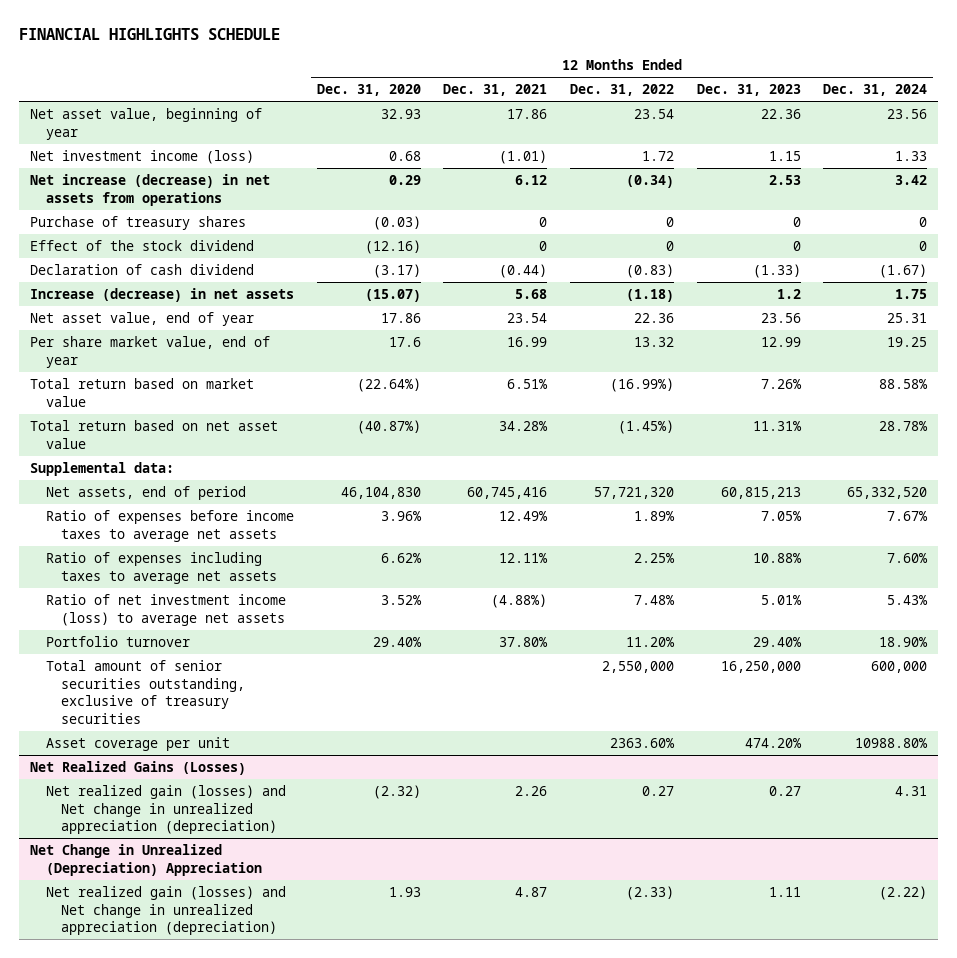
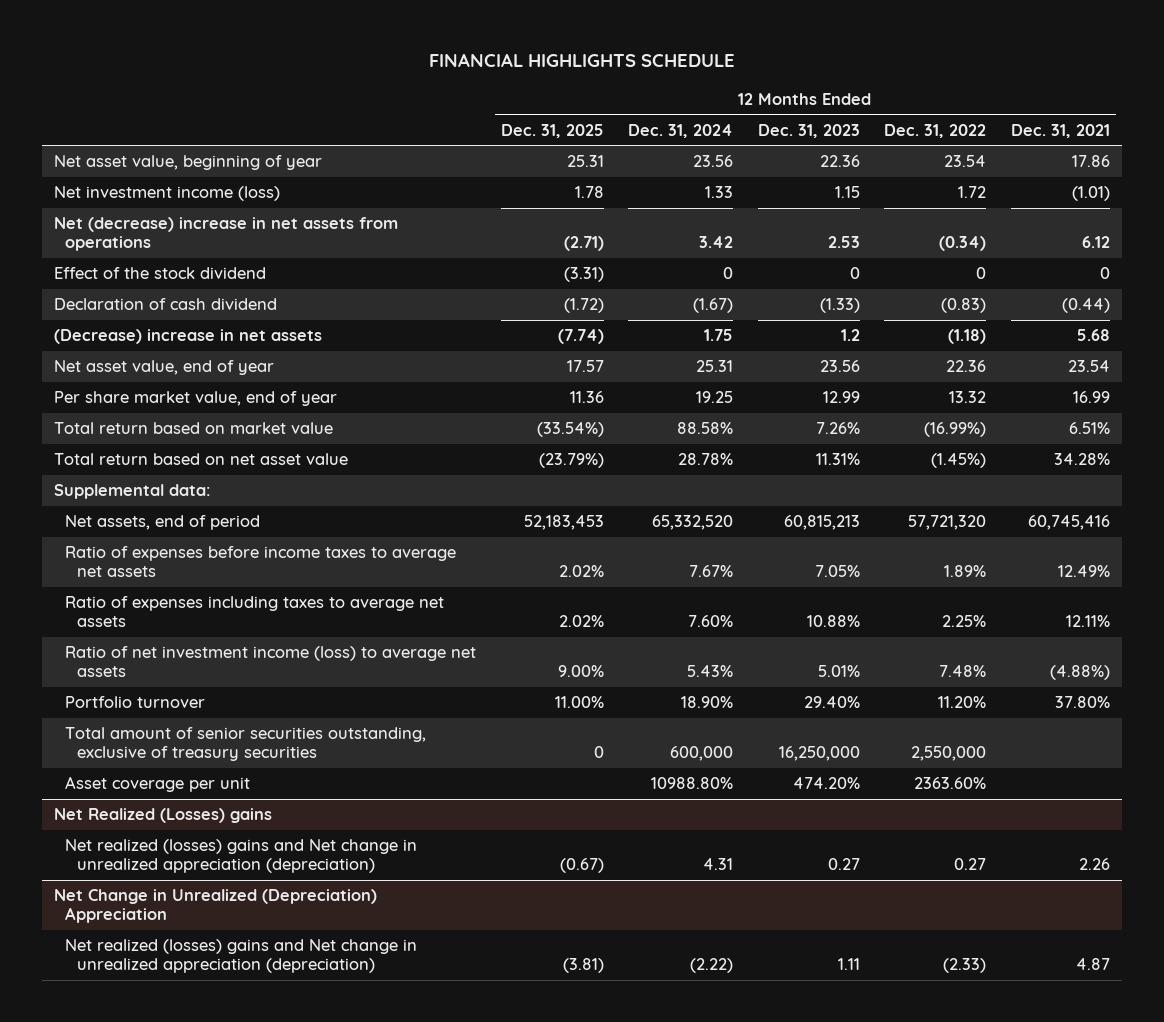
- | 12 Months Ended Dec. 31, 2020 | 12 Months Ended Dec. 31, 2021 | 12 Months Ended Dec. 31, 2022 | 12 Months Ended Dec. 31, 2023 | 12 Months Ended Dec. 31, 2024
+ | 12 Months Ended Dec. 31, 2025 | 12 Months Ended Dec. 31, 2024 | 12 Months Ended Dec. 31, 2023 | 12 Months Ended Dec. 31, 2022 | 12 Months Ended Dec. 31, 2021
- Net increase (decrease) in net assets from operations | 0.29 | 6.12 | (0.34) | 2.53 | 3.42
- Purchase of treasury shares | (0.03) | 0 | 0 | 0 | 0
+ Net (decrease) increase in net assets from operations | (2.71) | 3.42 | 2.53 | (0.34) | 6.12
- Increase (decrease) in net assets | (15.07) | 5.68 | (1.18) | 1.2 | 1.75
+ (Decrease) increase in net assets | (7.74) | 1.75 | 1.2 | (1.18) | 5.68
- Net Realized Gains (Losses)
- Net realized gain (losses) and Net change in unrealized appreciation (depreciation) | (2.32) | 2.26 | 0.27 | 0.27 | 4.31
+ Net Realized (Losses) gains
+ Net realized (losses) gains and Net change in unrealized appreciation (depreciation) | (0.67) | 4.31 | 0.27 | 0.27 | 2.26
@ Net Change in Unrealized (Depreciation) Appreciation
- Net realized gain (losses) and Net change in unrealized appreciation (depreciation) | 1.93 | 4.87 | (2.33) | 1.11 | (2.22)
+ Net realized (losses) gains and Net change in unrealized appreciation (depreciation) | (3.81) | (2.22) | 1.11 | (2.33) | 4.87

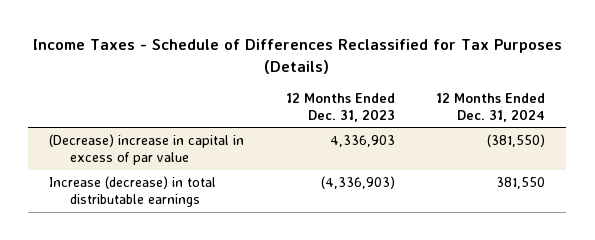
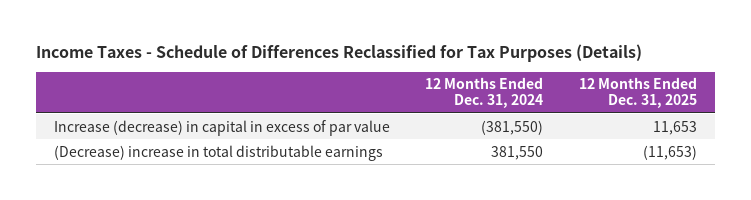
- | 12 Months Ended Dec. 31, 2023 | 12 Months Ended Dec. 31, 2024
+ | 12 Months Ended Dec. 31, 2024 | 12 Months Ended Dec. 31, 2025
- (Decrease) increase in capital in excess of par value | 4,336,903 | (381,550)
- Increase (decrease) in total distributable earnings | (4,336,903) | 381,550
+ Increase (decrease) in capital in excess of par value | (381,550) | 11,653
+ (Decrease) increase in total distributable earnings | 381,550 | (11,653)

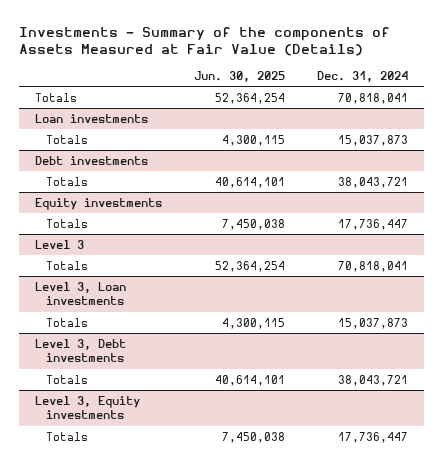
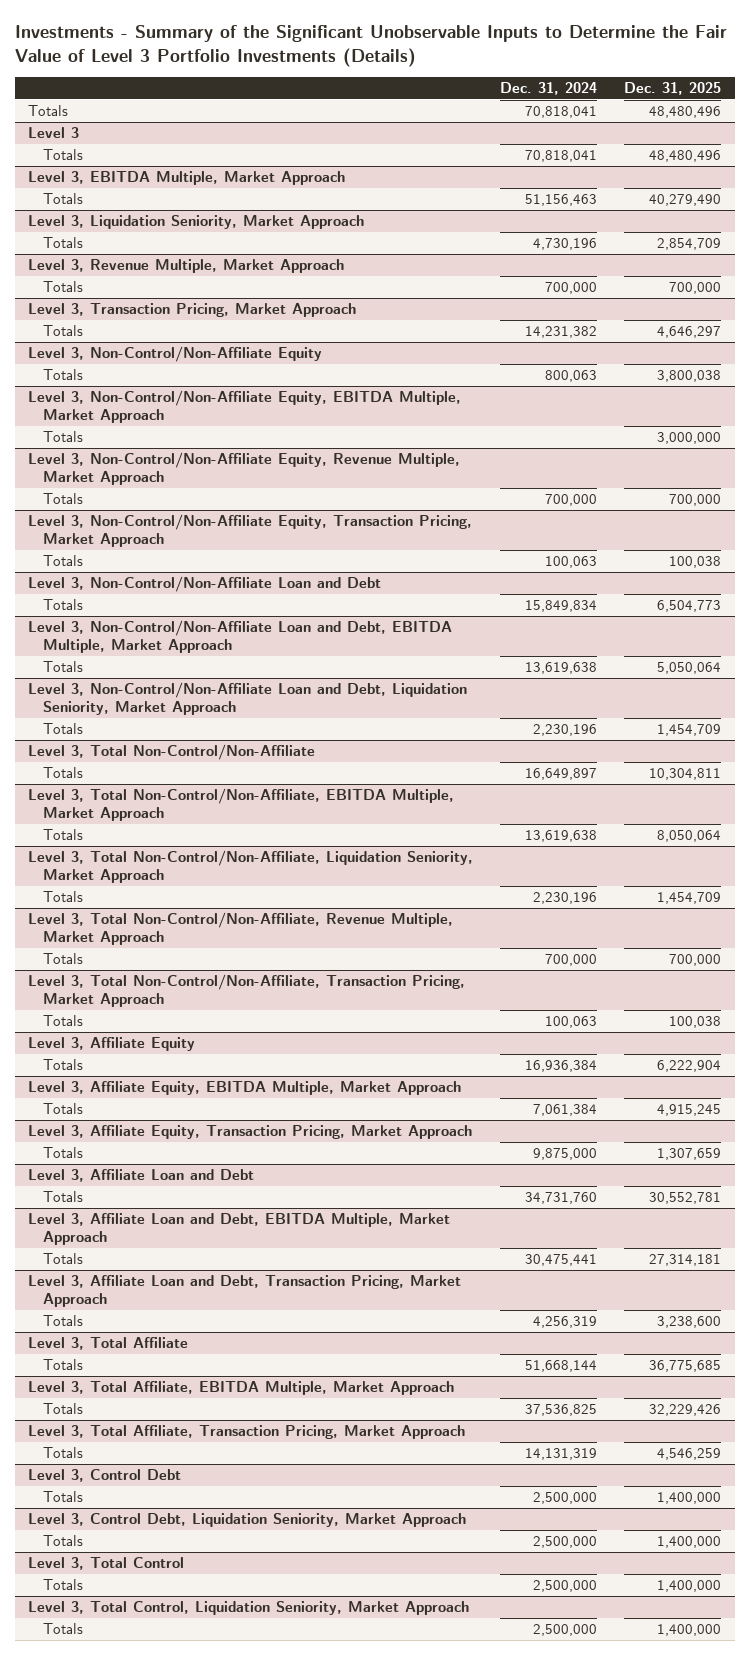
- Investments - Summary of the components of Assets Measured at Fair Value (Details)
+ Investments - Summary of the Significant Unobservable Inputs to Determine the Fair Value of Level 3 Portfolio Investments (Details)
- | Jun. 30, 2025 | Dec. 31, 2024
+ | Dec. 31, 2024 | Dec. 31, 2025
- Loan investments
- Totals | 4,300,115 | 15,037,873
- Debt investments
- Totals | 40,614,101 | 38,043,721
- Equity investments
- Totals | 7,450,038 | 17,736,447
- Level 3, Loan investments
- Totals | 4,300,115 | 15,037,873
- Level 3, Debt investments
- Totals | 40,614,101 | 38,043,721
- Level 3, Equity investments
- Totals | 7,450,038 | 17,736,447
+ Level 3, EBITDA Multiple, Market Approach
+ Totals | 51,156,463 | 40,279,490
+ Level 3, Liquidation Seniority, Market Approach
+ Totals | 4,730,196 | 2,854,709
+ Level 3, Revenue Multiple, Market Approach
+ Totals | 700,000 | 700,000
+ Level 3, Transaction Pricing, Market Approach
+ Totals | 14,231,382 | 4,646,297
+ Level 3, Non-Control/Non-Affiliate Equity
+ Totals | 800,063 | 3,800,038
+ Level 3, Non-Control/Non-Affiliate Equity, EBITDA Multiple, Market Approach
+ Totals | | 3,000,000
+ Level 3, Non-Control/Non-Affiliate Equity, Revenue Multiple, Market Approach
+ Totals | 700,000 | 700,000
+ Level 3, Non-Control/Non-Affiliate Equity, Transaction Pricing, Market Approach
+ Totals | 100,063 | 100,038
+ Level 3, Non-Control/Non-Affiliate Loan and Debt
+ Totals | 15,849,834 | 6,504,773
+ Level 3, Non-Control/Non-Affiliate Loan and Debt, EBITDA Multiple, Market Approach
+ Totals | 13,619,638 | 5,050,064
+ Level 3, Non-Control/Non-Affiliate Loan and Debt, Liquidation Seniority, Market Approach
+ Totals | 2,230,196 | 1,454,709
+ Level 3, Total Non-Control/Non-Affiliate
+ Totals | 16,649,897 | 10,304,811
+ Level 3, Total Non-Control/Non-Affiliate, EBITDA Multiple, Market Approach
+ Totals | 13,619,638 | 8,050,064
+ Level 3, Total Non-Control/Non-Affiliate, Liquidation Seniority, Market Approach
+ Totals | 2,230,196 | 1,454,709
+ Level 3, Total Non-Control/Non-Affiliate, Revenue Multiple, Market Approach
+ Totals | 700,000 | 700,000
+ Level 3, Total Non-Control/Non-Affiliate, Transaction Pricing, Market Approach
+ Totals | 100,063 | 100,038
+ Level 3, Affiliate Equity
+ Totals | 16,936,384 | 6,222,904
+ Level 3, Affiliate Equity, EBITDA Multiple, Market Approach
+ Totals | 7,061,384 | 4,915,245
+ Level 3, Affiliate Equity, Transaction Pricing, Market Approach
+ Totals | 9,875,000 | 1,307,659
+ Level 3, Affiliate Loan and Debt
+ Totals | 34,731,760 | 30,552,781
+ Level 3, Affiliate Loan and Debt, EBITDA Multiple, Market Approach
+ Totals | 30,475,441 | 27,314,181
+ Level 3, Affiliate Loan and Debt, Transaction Pricing, Market Approach
+ Totals | 4,256,319 | 3,238,600
+ Level 3, Total Affiliate
+ Totals | 51,668,144 | 36,775,685
+ Level 3, Total Affiliate, EBITDA Multiple, Market Approach
+ Totals | 37,536,825 | 32,229,426
+ Level 3, Total Affiliate, Transaction Pricing, Market Approach
+ Totals | 14,131,319 | 4,546,259
+ Level 3, Control Debt
+ Totals | 2,500,000 | 1,400,000
+ Level 3, Control Debt, Liquidation Seniority, Market Approach
+ Totals | 2,500,000 | 1,400,000
+ Level 3, Total Control
+ Totals | 2,500,000 | 1,400,000
+ Level 3, Total Control, Liquidation Seniority, Market Approach
+ Totals | 2,500,000 | 1,400,000

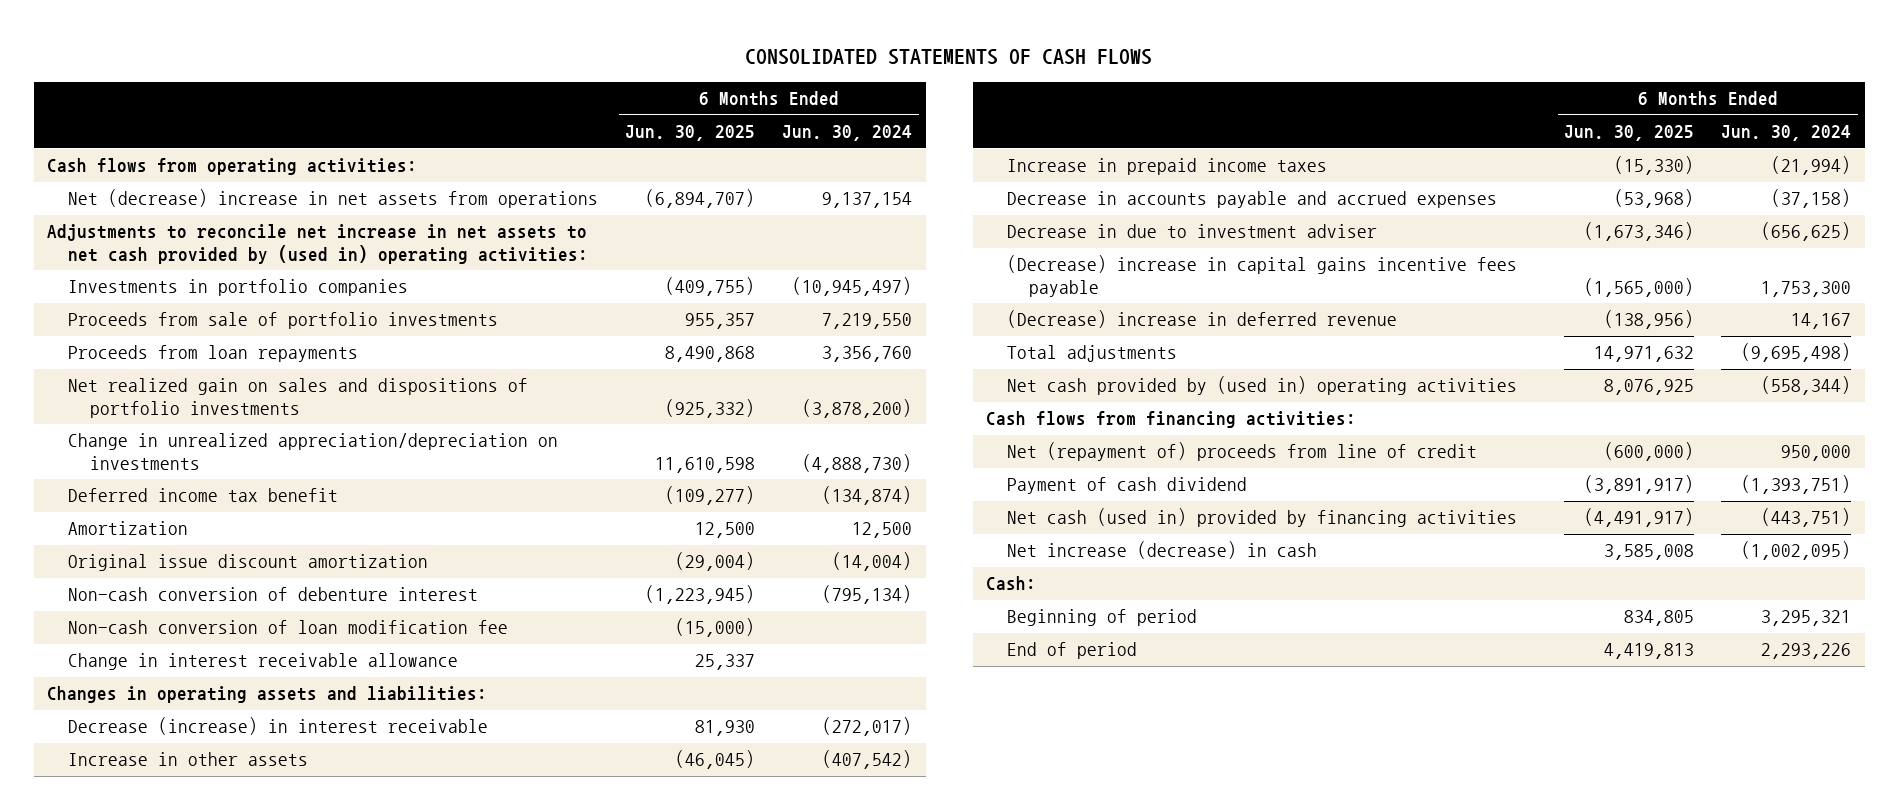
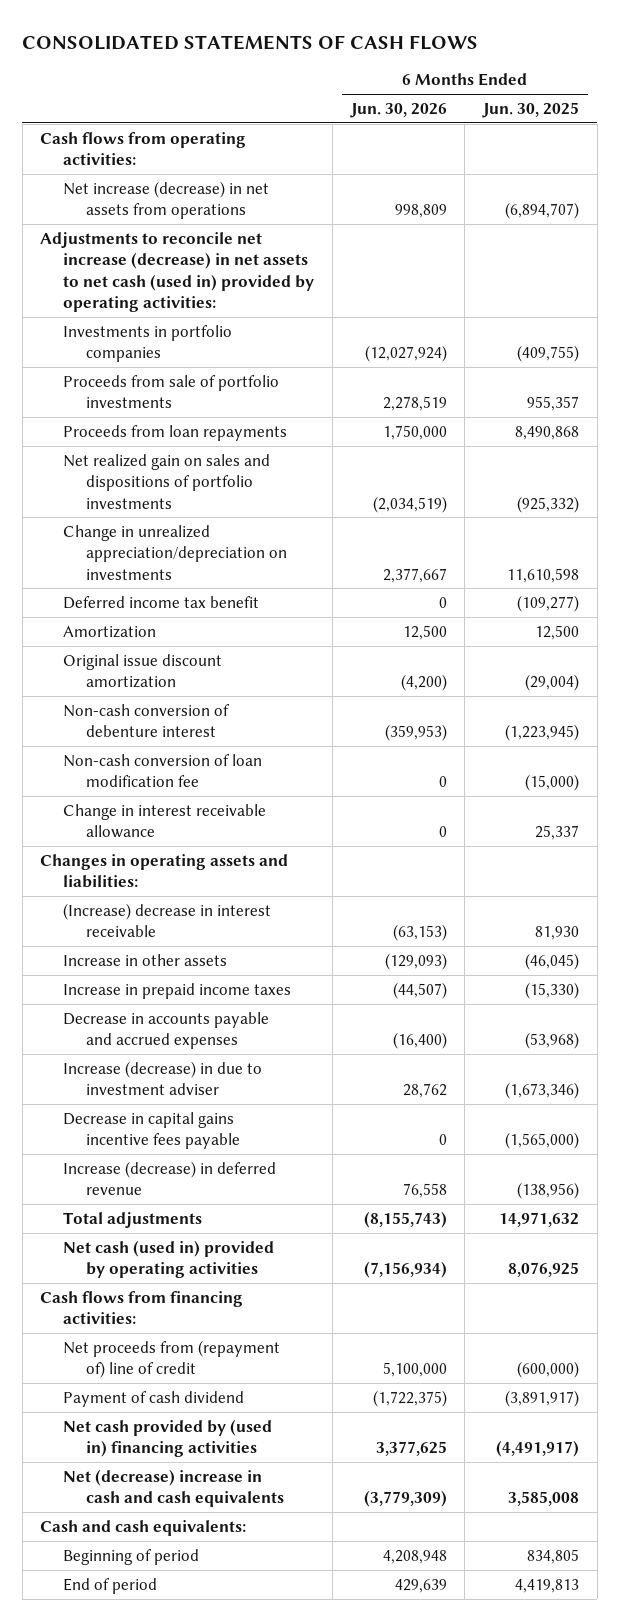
- | 6 Months Ended Jun. 30, 2025 | 6 Months Ended Jun. 30, 2024
+ | 6 Months Ended Jun. 30, 2026 | 6 Months Ended Jun. 30, 2025
- Net (decrease) increase in net assets from operations | (6,894,707) | 9,137,154
- Adjustments to reconcile net increase in net assets to net cash provided by (used in) operating activities:
+ Net increase (decrease) in net assets from operations | 998,809 | (6,894,707)
+ Adjustments to reconcile net increase (decrease) in net assets to net cash (used in) provided by operating activities:
- Decrease (increase) in interest receivable | 81,930 | (272,017)
+ (Increase) decrease in interest receivable | (63,153) | 81,930
- Decrease in due to investment adviser | (1,673,346) | (656,625)
- (Decrease) increase in capital gains incentive fees payable | (1,565,000) | 1,753,300
- (Decrease) increase in deferred revenue | (138,956) | 14,167
+ Increase (decrease) in due to investment adviser | 28,762 | (1,673,346)
+ Decrease in capital gains incentive fees payable | 0 | (1,565,000)
+ Increase (decrease) in deferred revenue | 76,558 | (138,956)
- Net cash provided by (used in) operating activities | 8,076,925 | (558,344)
+ Net cash (used in) provided by operating activities | (7,156,934) | 8,076,925
- Net (repayment of) proceeds from line of credit | (600,000) | 950,000
+ Net proceeds from (repayment of) line of credit | 5,100,000 | (600,000)
- Net cash (used in) provided by financing activities | (4,491,917) | (443,751)
- Net increase (decrease) in cash | 3,585,008 | (1,002,095)
- Cash:
+ Net cash provided by (used in) financing activities | 3,377,625 | (4,491,917)
+ Net (decrease) increase in cash and cash equivalents | (3,779,309) | 3,585,008
+ Cash and cash equivalents:

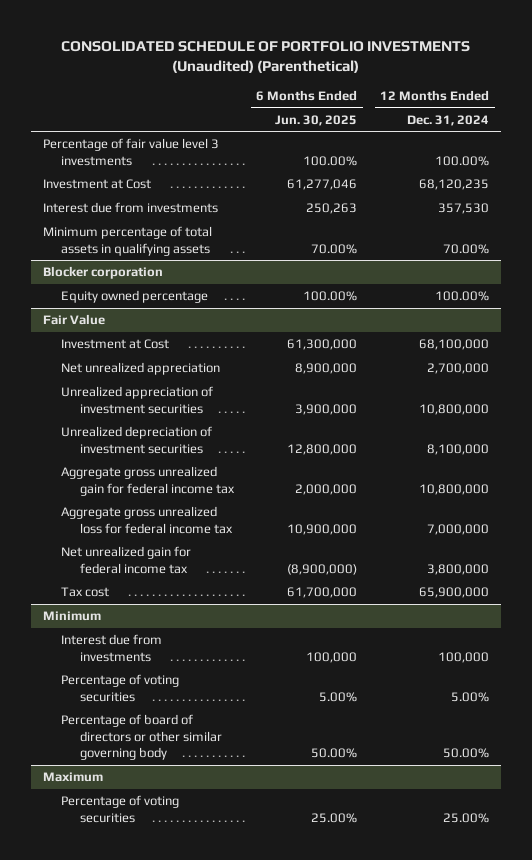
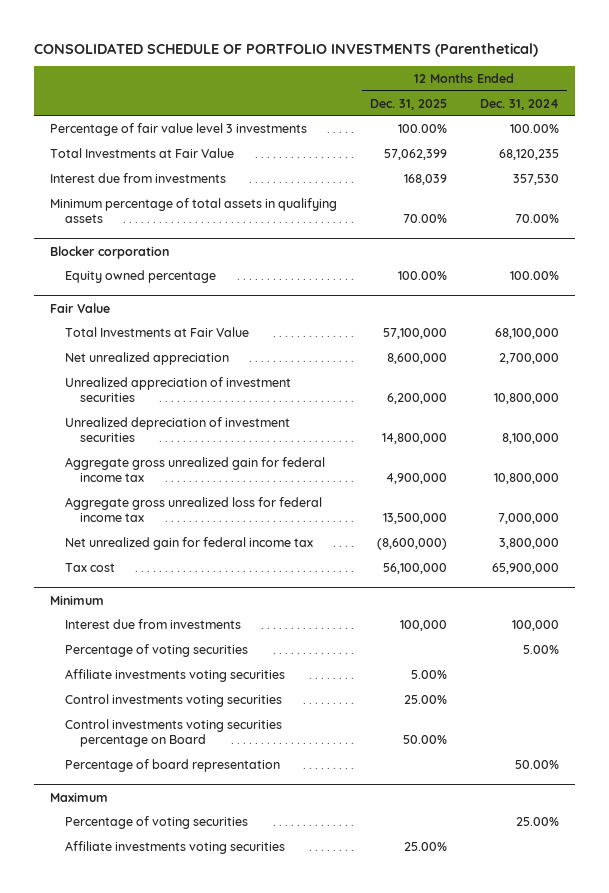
- CONSOLIDATED SCHEDULE OF PORTFOLIO INVESTMENTS (Unaudited) (Parenthetical)
+ CONSOLIDATED SCHEDULE OF PORTFOLIO INVESTMENTS (Parenthetical)
- | 6 Months Ended Jun. 30, 2025 | 12 Months Ended Dec. 31, 2024
+ | 12 Months Ended Dec. 31, 2025 | 12 Months Ended Dec. 31, 2024
- Investment at Cost | 61,277,046 | 68,120,235
+ Total Investments at Fair Value | 57,062,399 | 68,120,235
@ Fair Value
- Investment at Cost | 61,300,000 | 68,100,000
+ Total Investments at Fair Value | 57,100,000 | 68,100,000
@ Minimum
- Percentage of board of directors or other similar governing body | 50.00% | 50.00%
+ Affiliate investments voting securities | 5.00% |
+ Control investments voting securities | 25.00% |
+ Control investments voting securities percentage on Board | 50.00% |
+ Percentage of board representation | | 50.00%
@ Maximum
+ Affiliate investments voting securities | 25.00% |

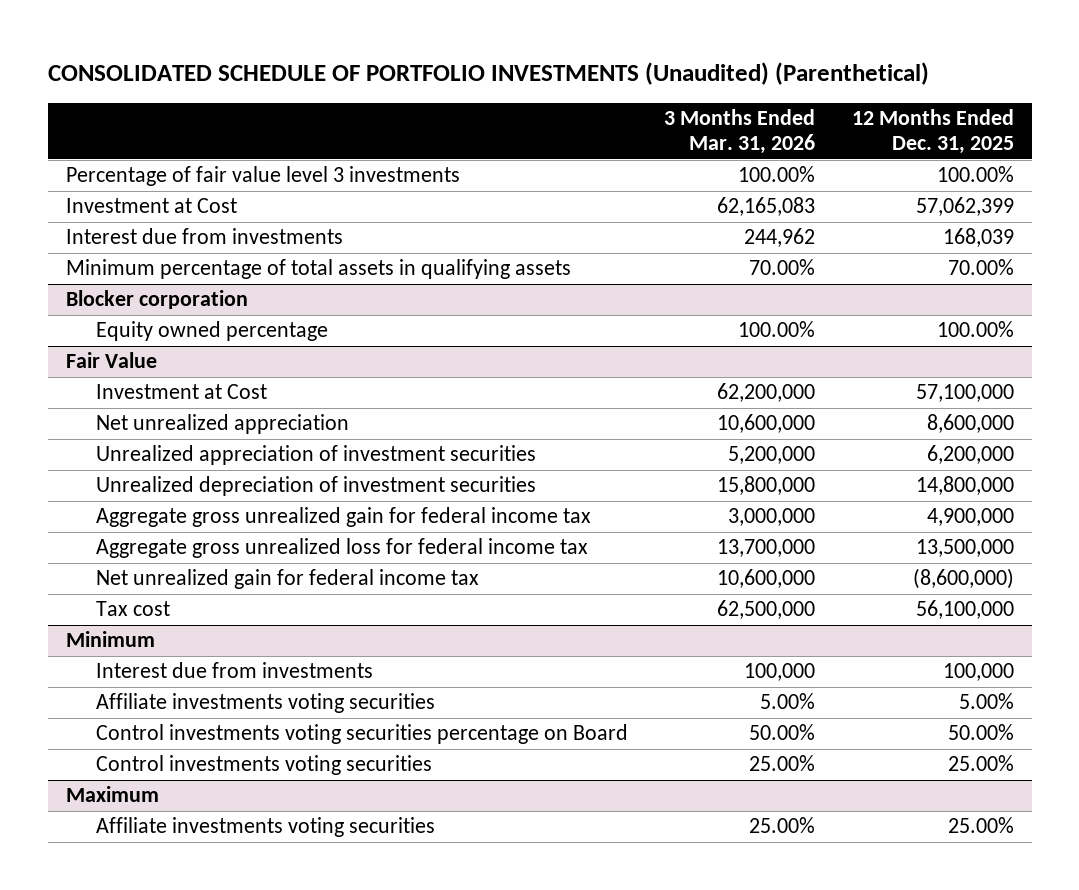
- CONSOLIDATED SCHEDULE OF PORTFOLIO INVESTMENTS (Parenthetical)
+ CONSOLIDATED SCHEDULE OF PORTFOLIO INVESTMENTS (Unaudited) (Parenthetical)
- | 12 Months Ended Dec. 31, 2025 | 12 Months Ended Dec. 31, 2024
+ | 3 Months Ended Mar. 31, 2026 | 12 Months Ended Dec. 31, 2025
- Total Investments at Fair Value | 57,062,399 | 68,120,235
+ Investment at Cost | 62,165,083 | 57,062,399
@ Fair Value
- Total Investments at Fair Value | 57,100,000 | 68,100,000
+ Investment at Cost | 62,200,000 | 57,100,000
@ Minimum
- Percentage of voting securities | | 5.00%
- Percentage of board representation | | 50.00%
moved down: Control investments voting securities | 25.00% | 25.00%
@ Maximum
- Percentage of voting securities | | 25.00%

